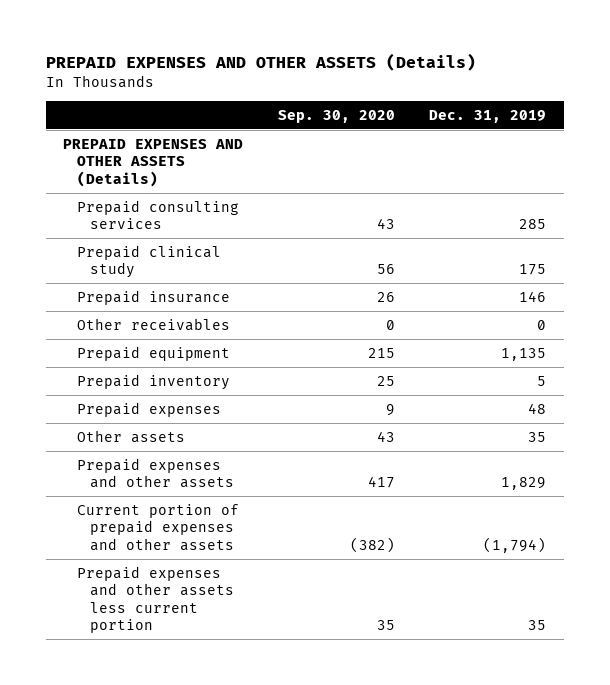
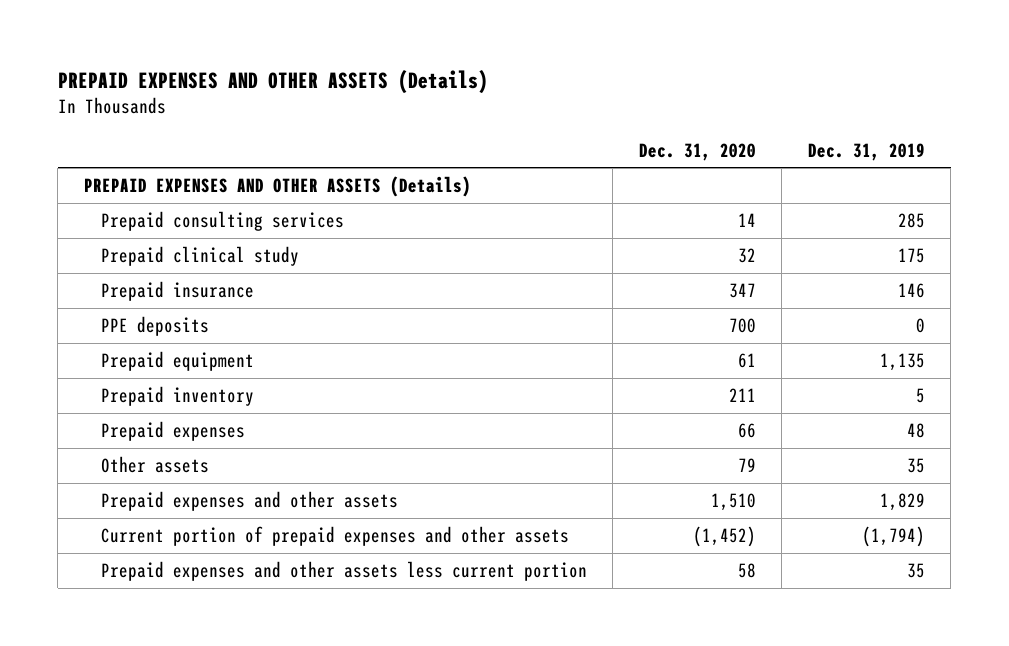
- | Sep. 30, 2020 | Dec. 31, 2019
+ | Dec. 31, 2020 | Dec. 31, 2019
- Other receivables | 0 | 0
+ PPE deposits | 700 | 0

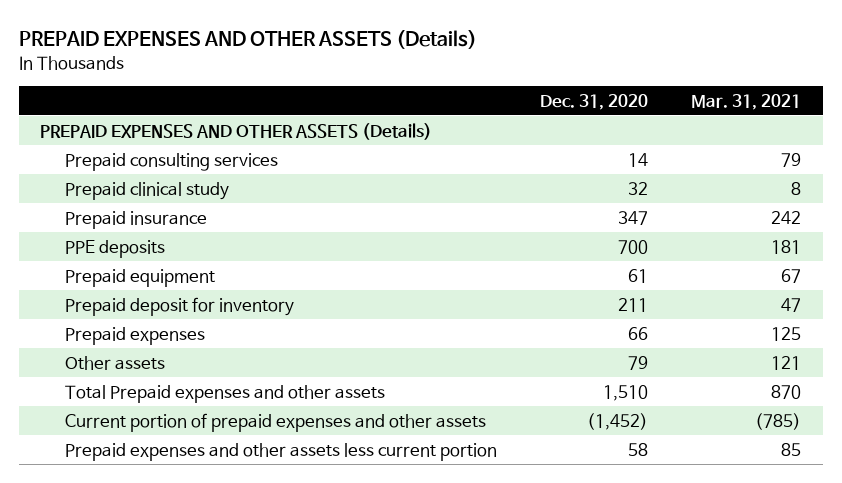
- | Dec. 31, 2020 | Dec. 31, 2019
+ | Dec. 31, 2020 | Mar. 31, 2021
- Prepaid inventory | 211 | 5
+ Prepaid deposit for inventory | 211 | 47
- Prepaid expenses and other assets | 1,510 | 1,829
+ Total Prepaid expenses and other assets | 1,510 | 870

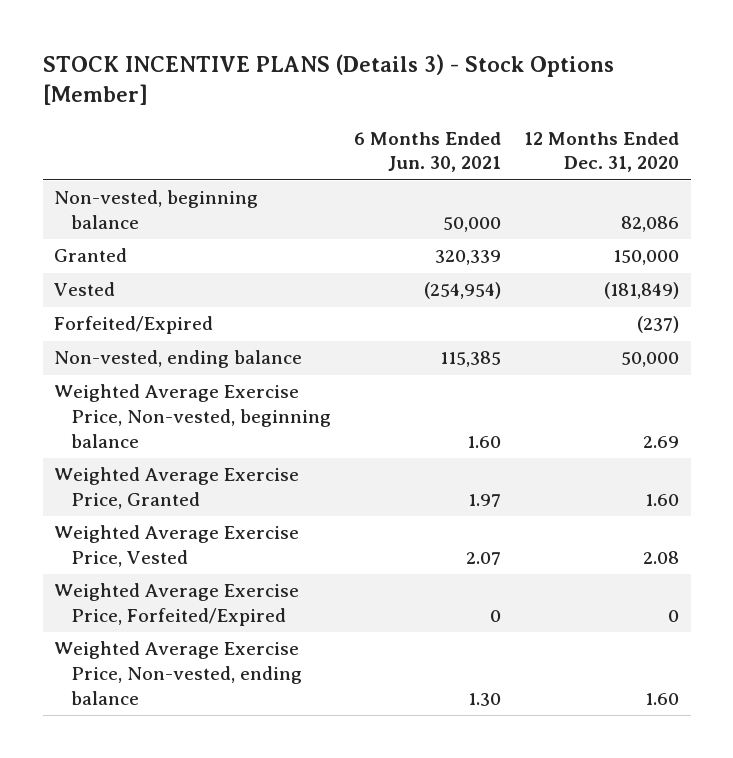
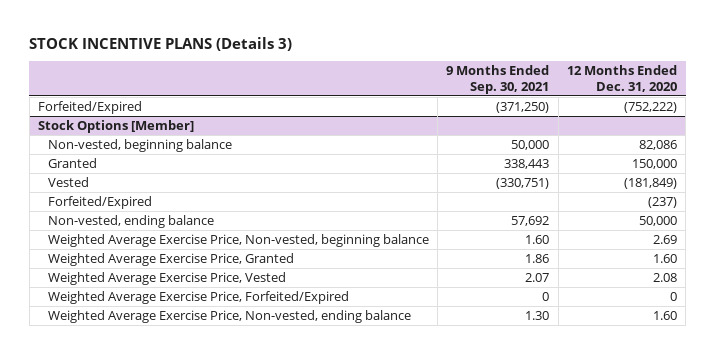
- STOCK INCENTIVE PLANS (Details 3) - Stock Options [Member]
+ STOCK INCENTIVE PLANS (Details 3)
- | 6 Months Ended Jun. 30, 2021 | 12 Months Ended Dec. 31, 2020
+ | 9 Months Ended Sep. 30, 2021 | 12 Months Ended Dec. 31, 2020
+ Forfeited/Expired | (371,250) | (752,222)
+ Stock Options [Member]

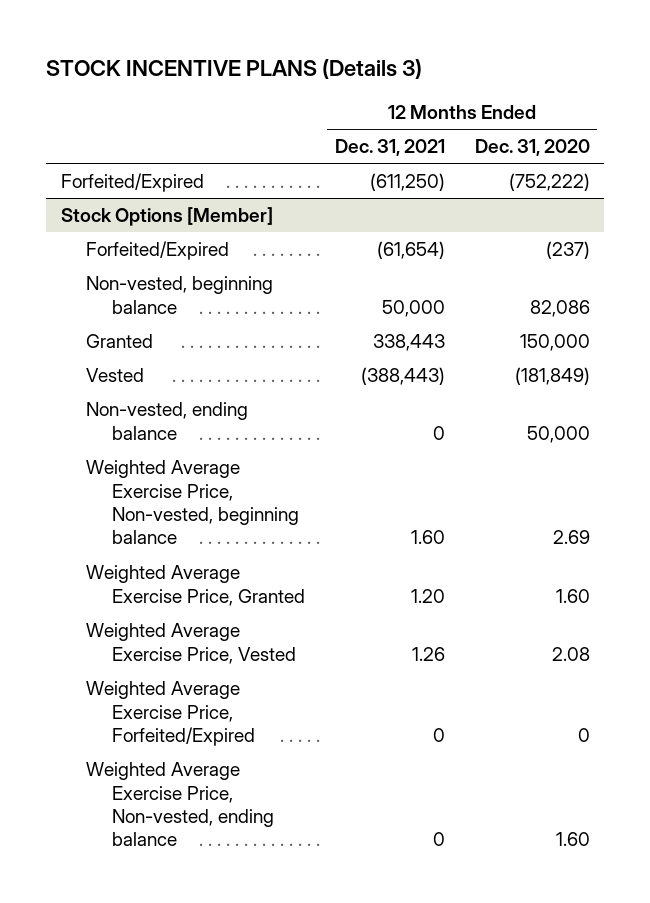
- | 9 Months Ended Sep. 30, 2021 | 12 Months Ended Dec. 31, 2020
+ | 12 Months Ended Dec. 31, 2021 | 12 Months Ended Dec. 31, 2020
@ Stock Options [Member]
moved up: Forfeited/Expired | (61,654) | (237)

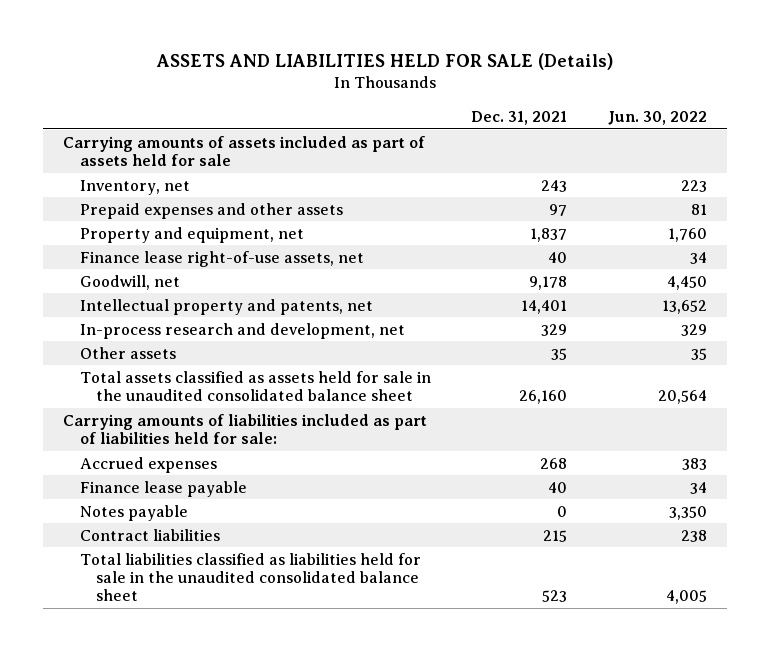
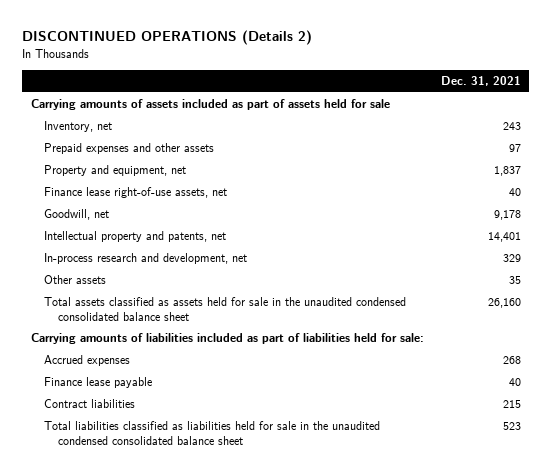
- ASSETS AND LIABILITIES HELD FOR SALE (Details)
+ DISCONTINUED OPERATIONS (Details 2)
- | Dec. 31, 2021 | Jun. 30, 2022
+ | Dec. 31, 2021
- Total assets classified as assets held for sale in the unaudited consolidated balance sheet | 26,160 | 20,564
+ Total assets classified as assets held for sale in the unaudited condensed consolidated balance sheet | 26,160
- Notes payable | 0 | 3,350
- Total liabilities classified as liabilities held for sale in the unaudited consolidated balance sheet | 523 | 4,005
+ Total liabilities classified as liabilities held for sale in the unaudited condensed consolidated balance sheet | 523

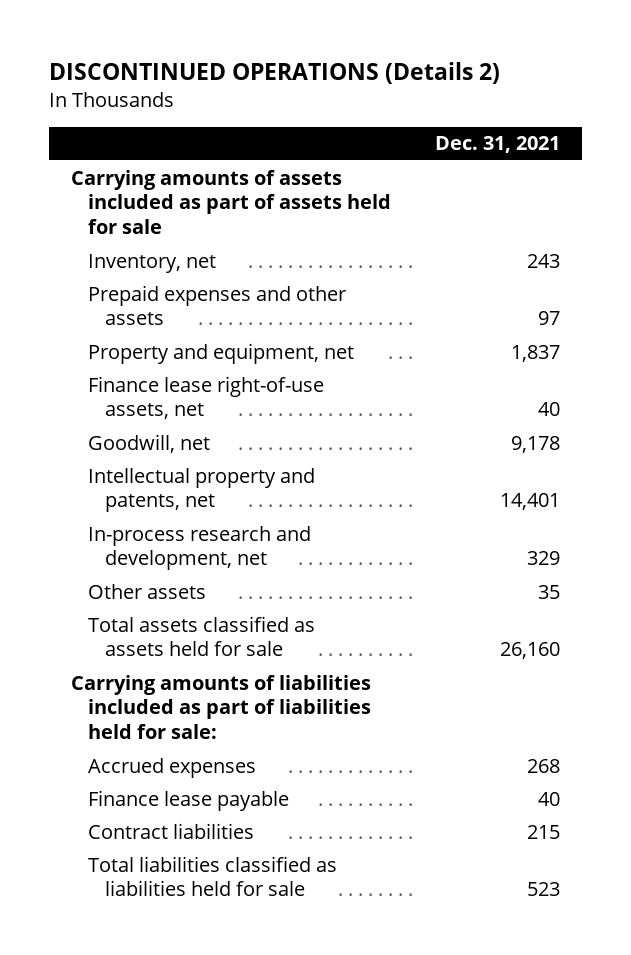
- Total assets classified as assets held for sale in the unaudited condensed consolidated balance sheet | 26,160
+ Total assets classified as assets held for sale | 26,160
- Total liabilities classified as liabilities held for sale in the unaudited condensed consolidated balance sheet | 523
+ Total liabilities classified as liabilities held for sale | 523

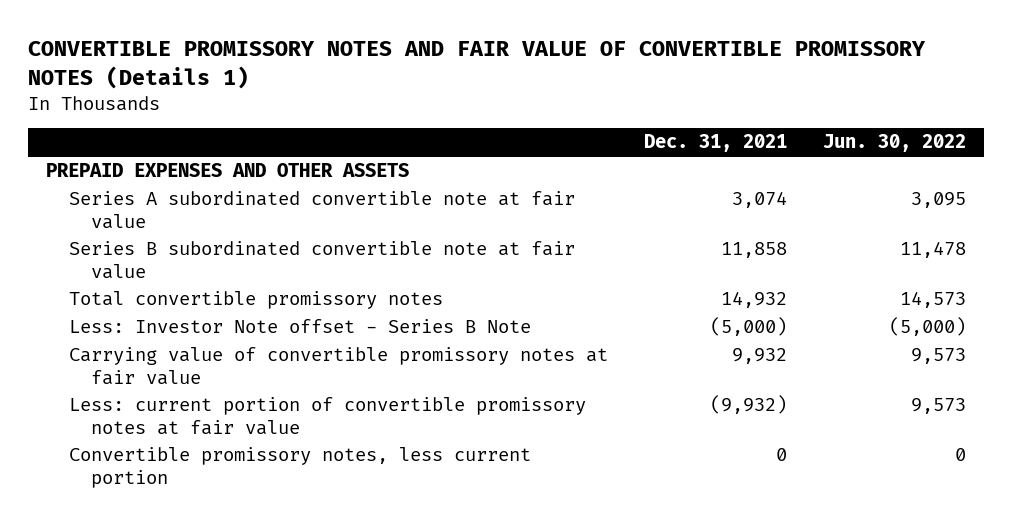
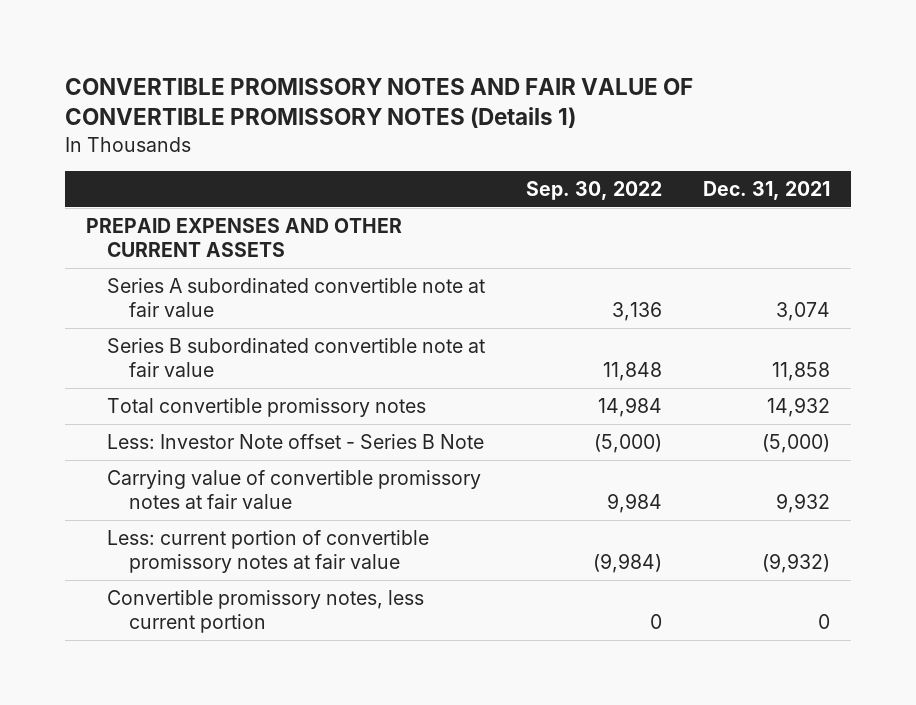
- | Dec. 31, 2021 | Jun. 30, 2022
+ | Sep. 30, 2022 | Dec. 31, 2021
- PREPAID EXPENSES AND OTHER ASSETS
+ PREPAID EXPENSES AND OTHER CURRENT ASSETS

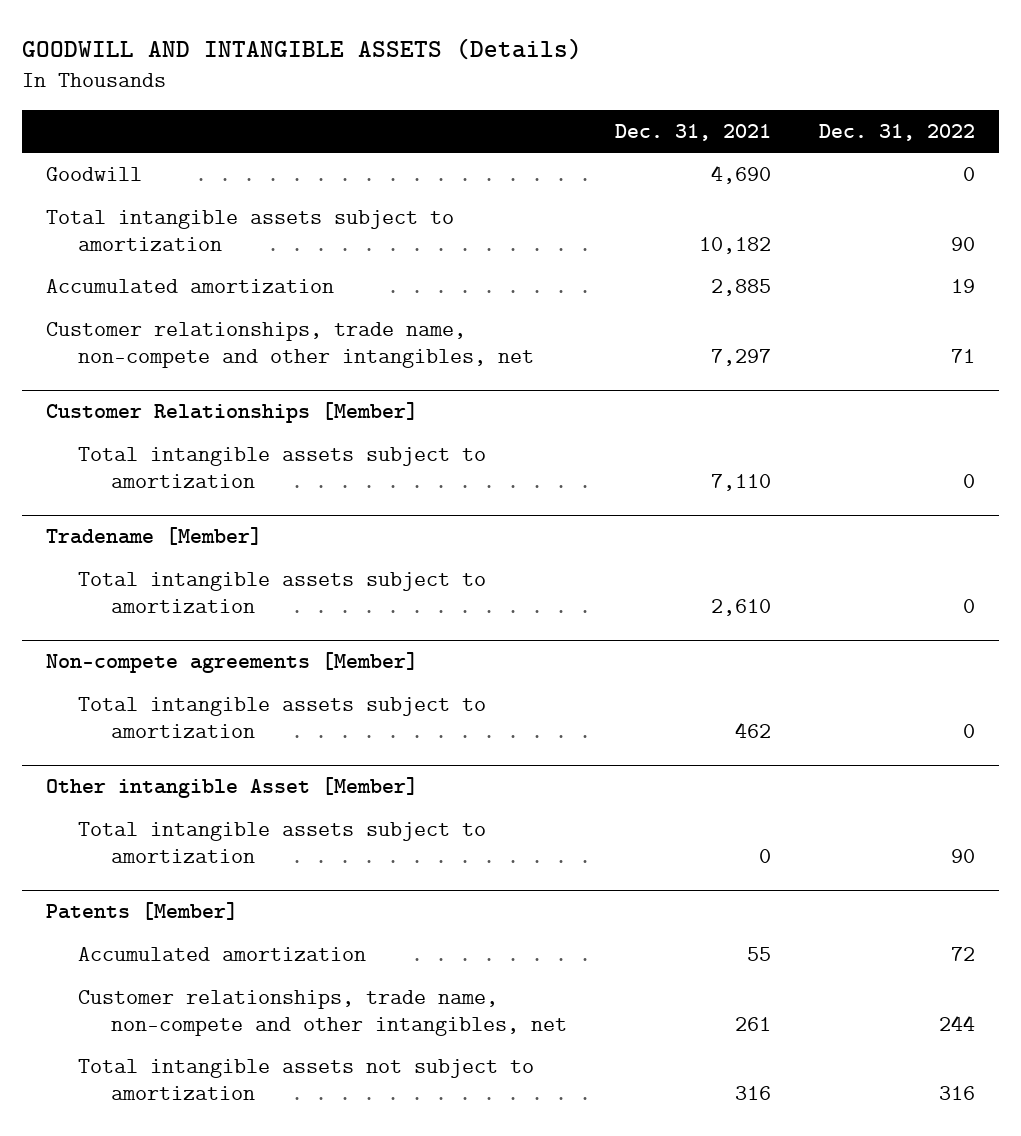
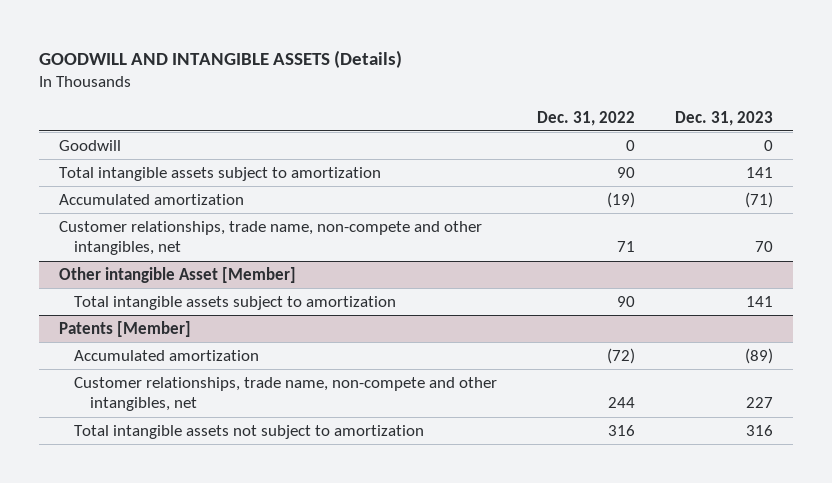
- | Dec. 31, 2021 | Dec. 31, 2022
+ | Dec. 31, 2022 | Dec. 31, 2023
- Accumulated amortization | 2,885 | 19
+ Accumulated amortization | (19) | (71)
- Customer Relationships [Member]
- Total intangible assets subject to amortization | 7,110 | 0
- Tradename [Member]
- Total intangible assets subject to amortization | 2,610 | 0
- Non-compete agreements [Member]
- Total intangible assets subject to amortization | 462 | 0
@ Patents [Member]
- Accumulated amortization | 55 | 72
+ Accumulated amortization | (72) | (89)

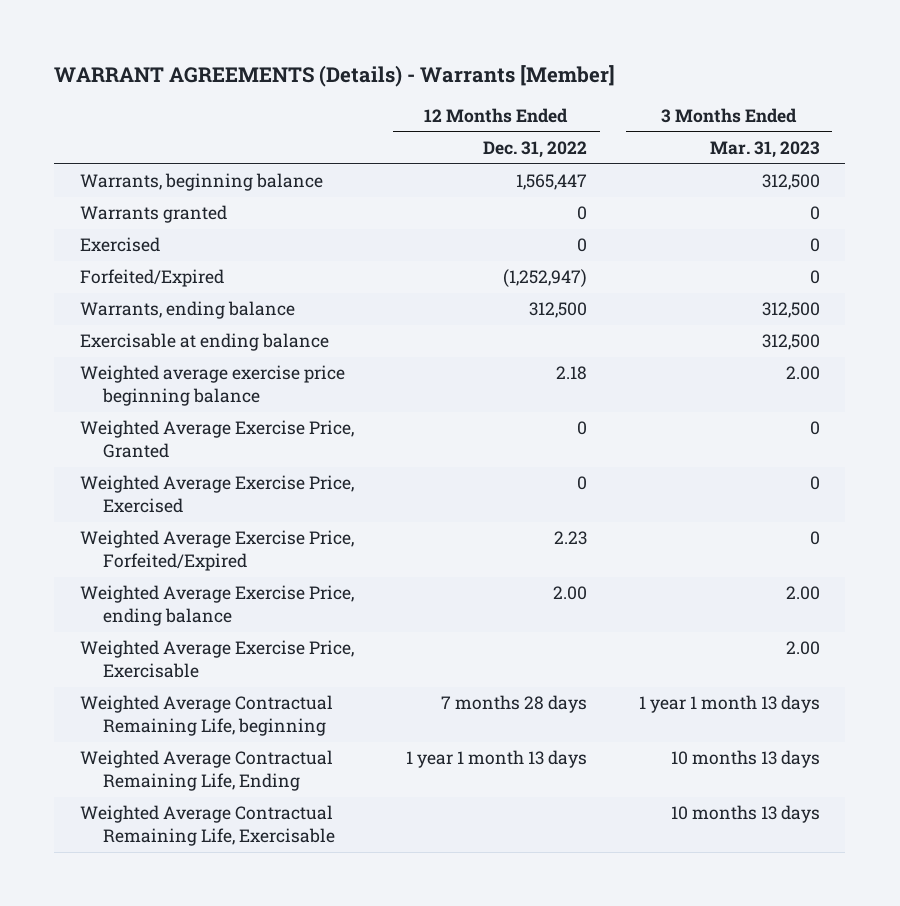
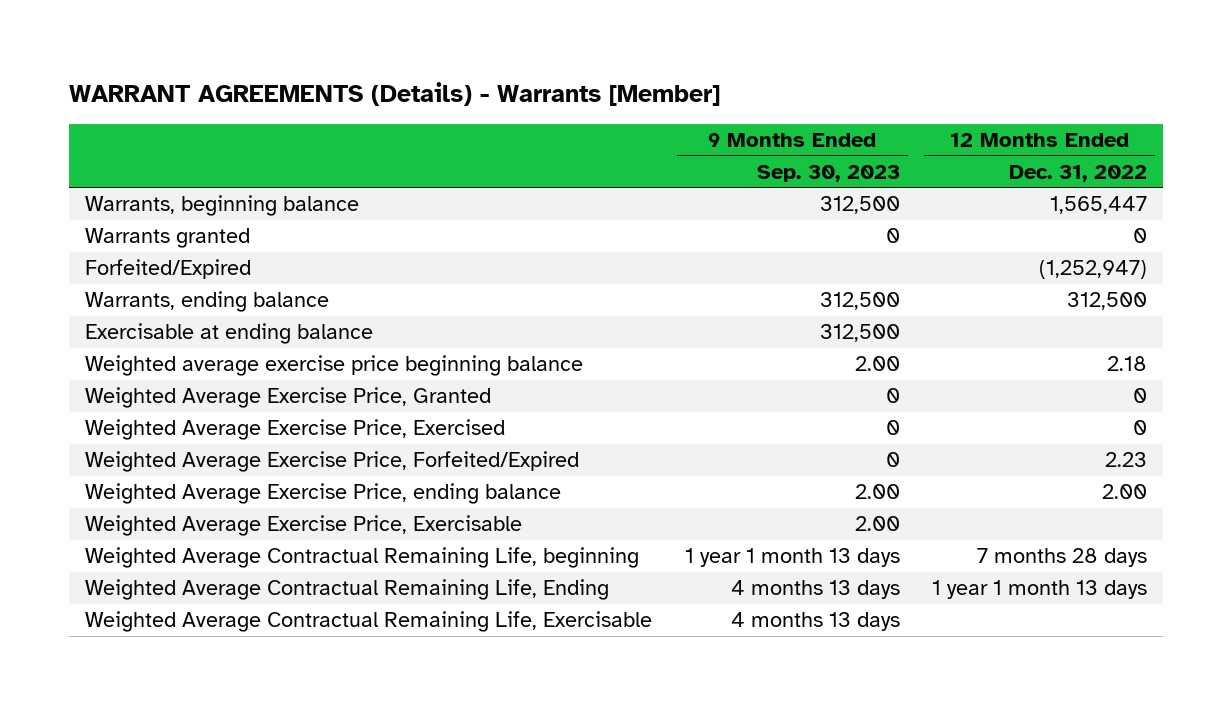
- | 12 Months Ended Dec. 31, 2022 | 3 Months Ended Mar. 31, 2023
+ | 9 Months Ended Sep. 30, 2023 | 12 Months Ended Dec. 31, 2022
- Exercised | 0 | 0

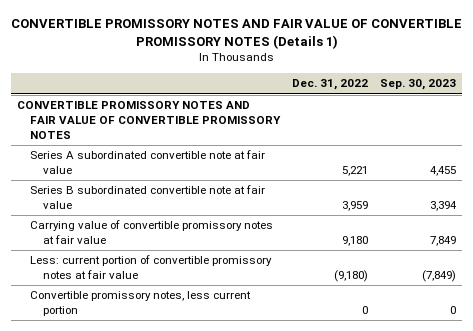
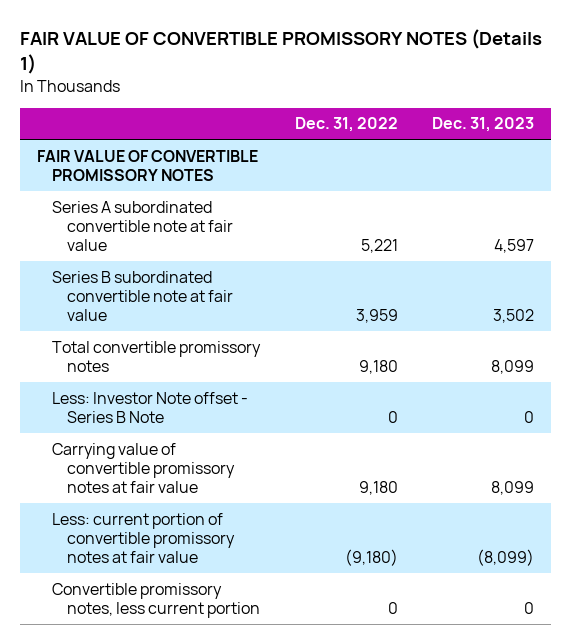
- CONVERTIBLE PROMISSORY NOTES AND FAIR VALUE OF CONVERTIBLE PROMISSORY NOTES (Details 1)
+ FAIR VALUE OF CONVERTIBLE PROMISSORY NOTES (Details 1)
- | Dec. 31, 2022 | Sep. 30, 2023
+ | Dec. 31, 2022 | Dec. 31, 2023
- CONVERTIBLE PROMISSORY NOTES AND FAIR VALUE OF CONVERTIBLE PROMISSORY NOTES
+ FAIR VALUE OF CONVERTIBLE PROMISSORY NOTES
+ Total convertible promissory notes | 9,180 | 8,099
+ Less: Investor Note offset - Series B Note | 0 | 0

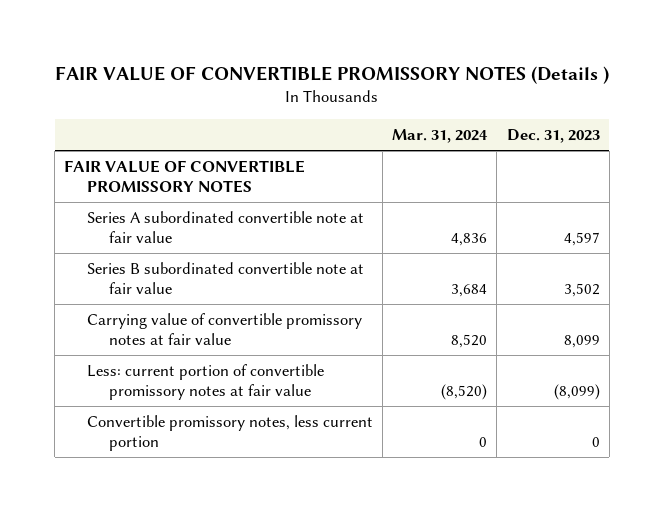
- FAIR VALUE OF CONVERTIBLE PROMISSORY NOTES (Details 1)
+ FAIR VALUE OF CONVERTIBLE PROMISSORY NOTES (Details )
- | Dec. 31, 2022 | Dec. 31, 2023
+ | Mar. 31, 2024 | Dec. 31, 2023
- Total convertible promissory notes | 9,180 | 8,099
- Less: Investor Note offset - Series B Note | 0 | 0

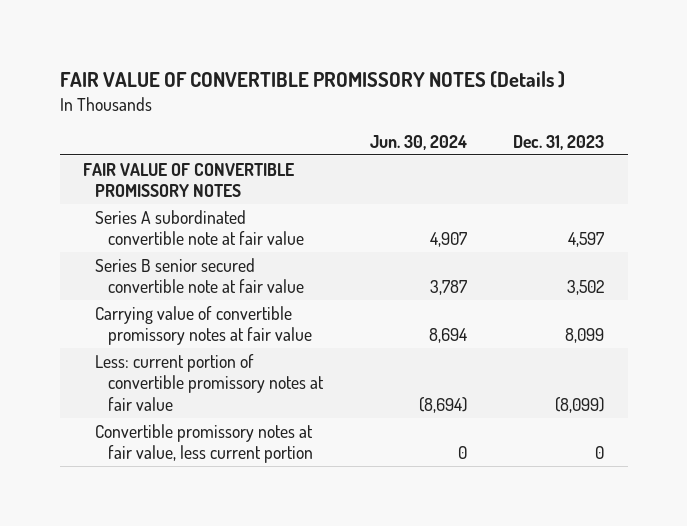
- | Mar. 31, 2024 | Dec. 31, 2023
+ | Jun. 30, 2024 | Dec. 31, 2023
- Series B subordinated convertible note at fair value | 3,684 | 3,502
+ Series B senior secured convertible note at fair value | 3,787 | 3,502
- Convertible promissory notes, less current portion | 0 | 0
+ Convertible promissory notes at fair value, less current portion | 0 | 0

